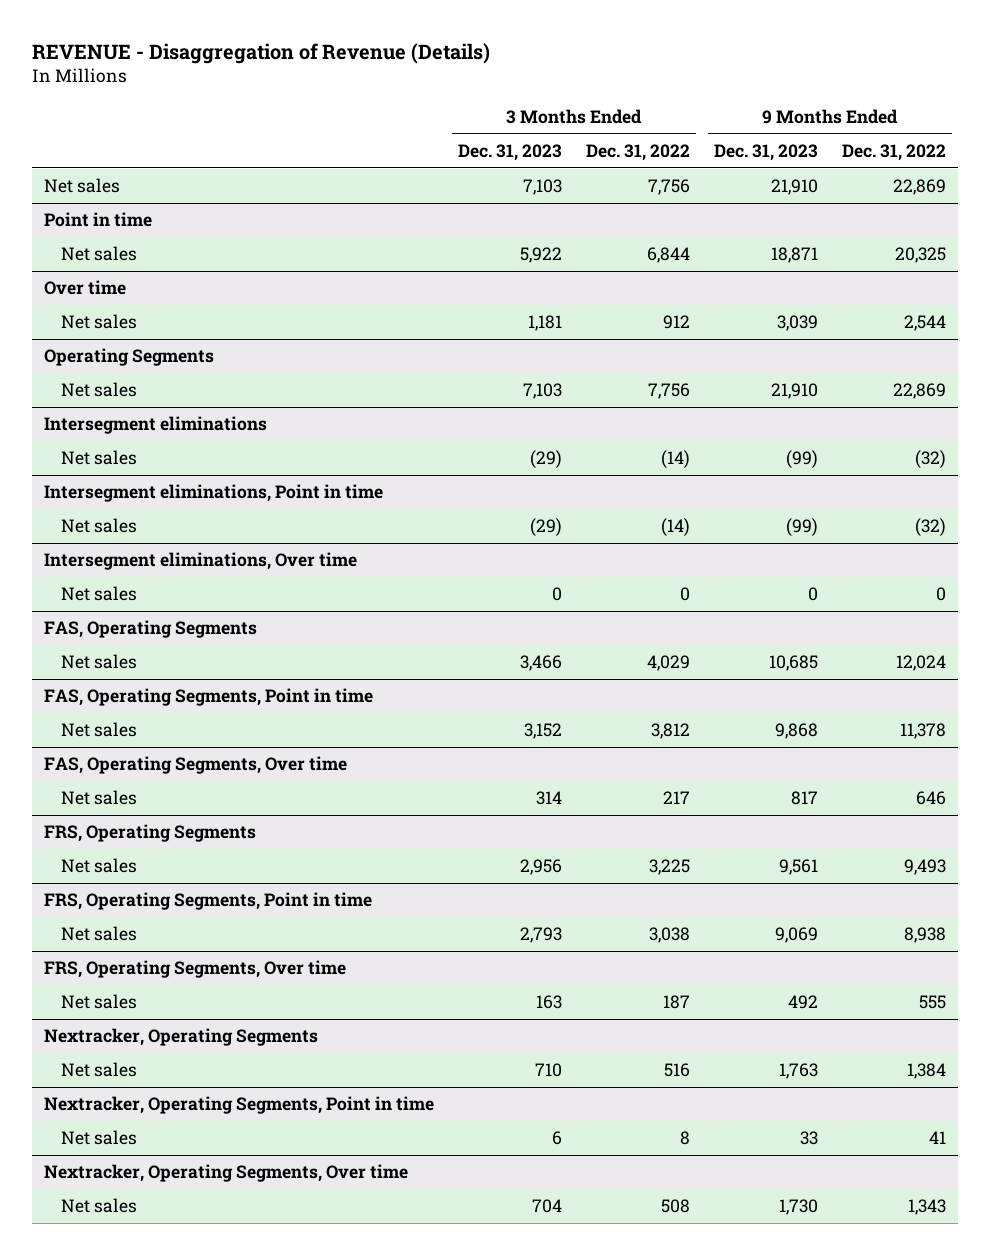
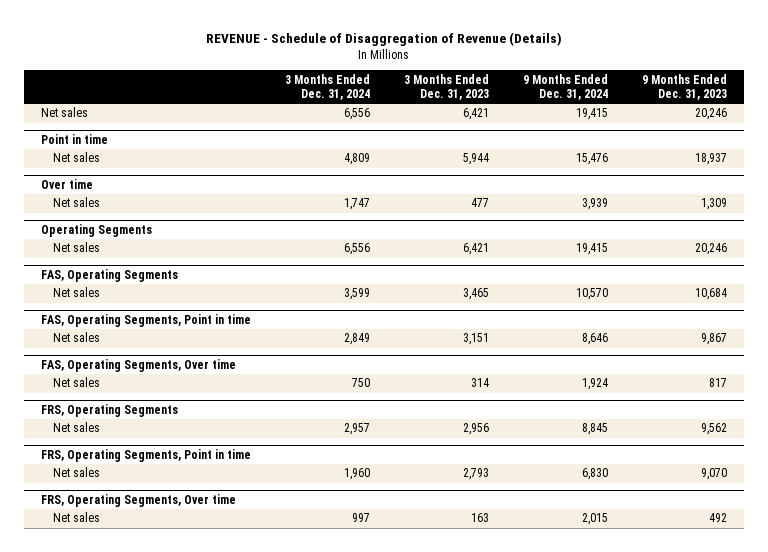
- REVENUE - Disaggregation of Revenue (Details)
+ REVENUE - Schedule of Disaggregation of Revenue (Details)
- | 3 Months Ended Dec. 31, 2023 | 3 Months Ended Dec. 31, 2022 | 9 Months Ended Dec. 31, 2023 | 9 Months Ended Dec. 31, 2022
+ | 3 Months Ended Dec. 31, 2024 | 3 Months Ended Dec. 31, 2023 | 9 Months Ended Dec. 31, 2024 | 9 Months Ended Dec. 31, 2023
- Net sales | 7,103 | 7,756 | 21,910 | 22,869
+ Net sales | 6,556 | 6,421 | 19,415 | 20,246
@ Point in time
- Net sales | 5,922 | 6,844 | 18,871 | 20,325
+ Net sales | 4,809 | 5,944 | 15,476 | 18,937
@ Over time
- Net sales | 1,181 | 912 | 3,039 | 2,544
+ Net sales | 1,747 | 477 | 3,939 | 1,309
@ Operating Segments
- Net sales | 7,103 | 7,756 | 21,910 | 22,869
- Intersegment eliminations
- Net sales | (29) | (14) | (99) | (32)
- Intersegment eliminations, Point in time
- Net sales | (29) | (14) | (99) | (32)
- Intersegment eliminations, Over time
- Net sales | 0 | 0 | 0 | 0
@ Operating Segments
+ Net sales | 6,556 | 6,421 | 19,415 | 20,246
@ FAS, Operating Segments
- Net sales | 3,466 | 4,029 | 10,685 | 12,024
+ Net sales | 3,599 | 3,465 | 10,570 | 10,684
@ FAS, Operating Segments, Point in time
- Net sales | 3,152 | 3,812 | 9,868 | 11,378
+ Net sales | 2,849 | 3,151 | 8,646 | 9,867
@ FRS, Operating Segments
- Net sales | 2,956 | 3,225 | 9,561 | 9,493
+ Net sales | 2,957 | 2,956 | 8,845 | 9,562
@ FRS, Operating Segments, Point in time
- Net sales | 2,793 | 3,038 | 9,069 | 8,938
+ Net sales | 1,960 | 2,793 | 6,830 | 9,070
- Nextracker, Operating Segments
- Net sales | 710 | 516 | 1,763 | 1,384
- Nextracker, Operating Segments, Point in time
- Net sales | 6 | 8 | 33 | 41
- Nextracker, Operating Segments, Over time
- Net sales | 704 | 508 | 1,730 | 1,343

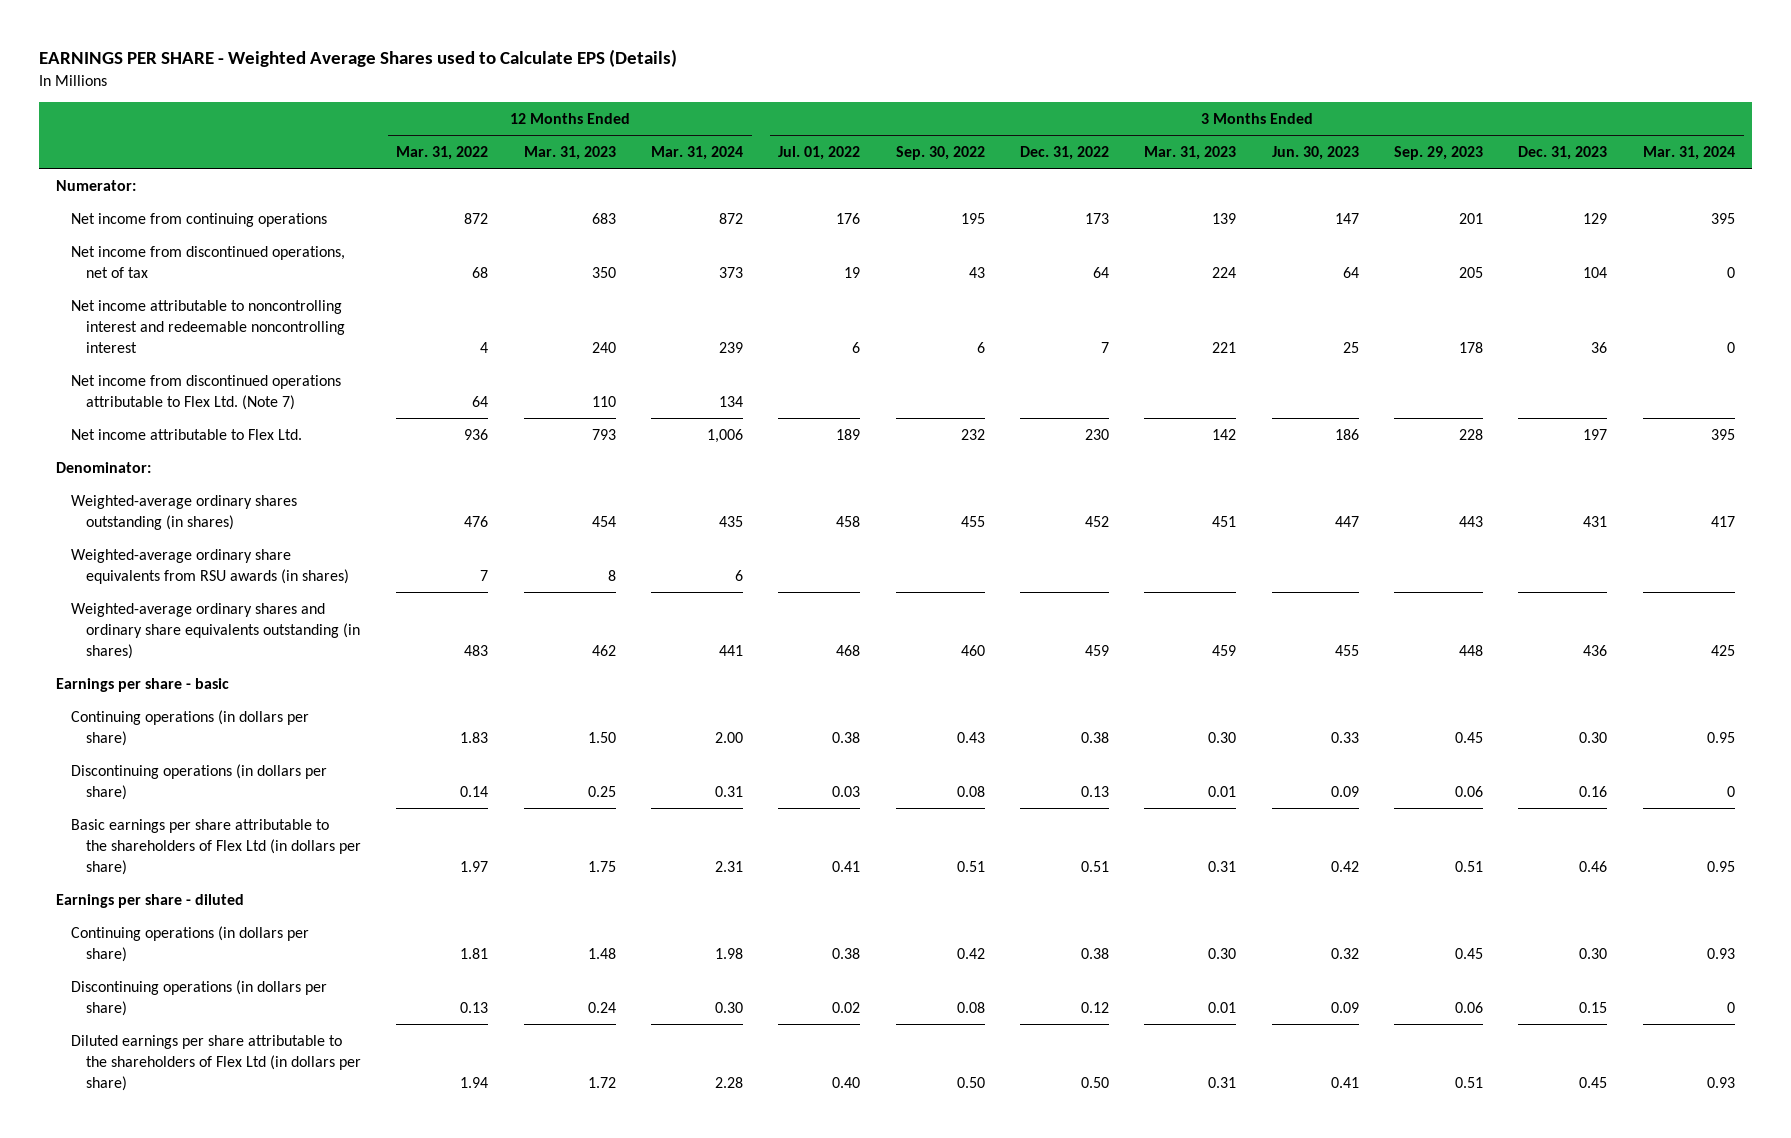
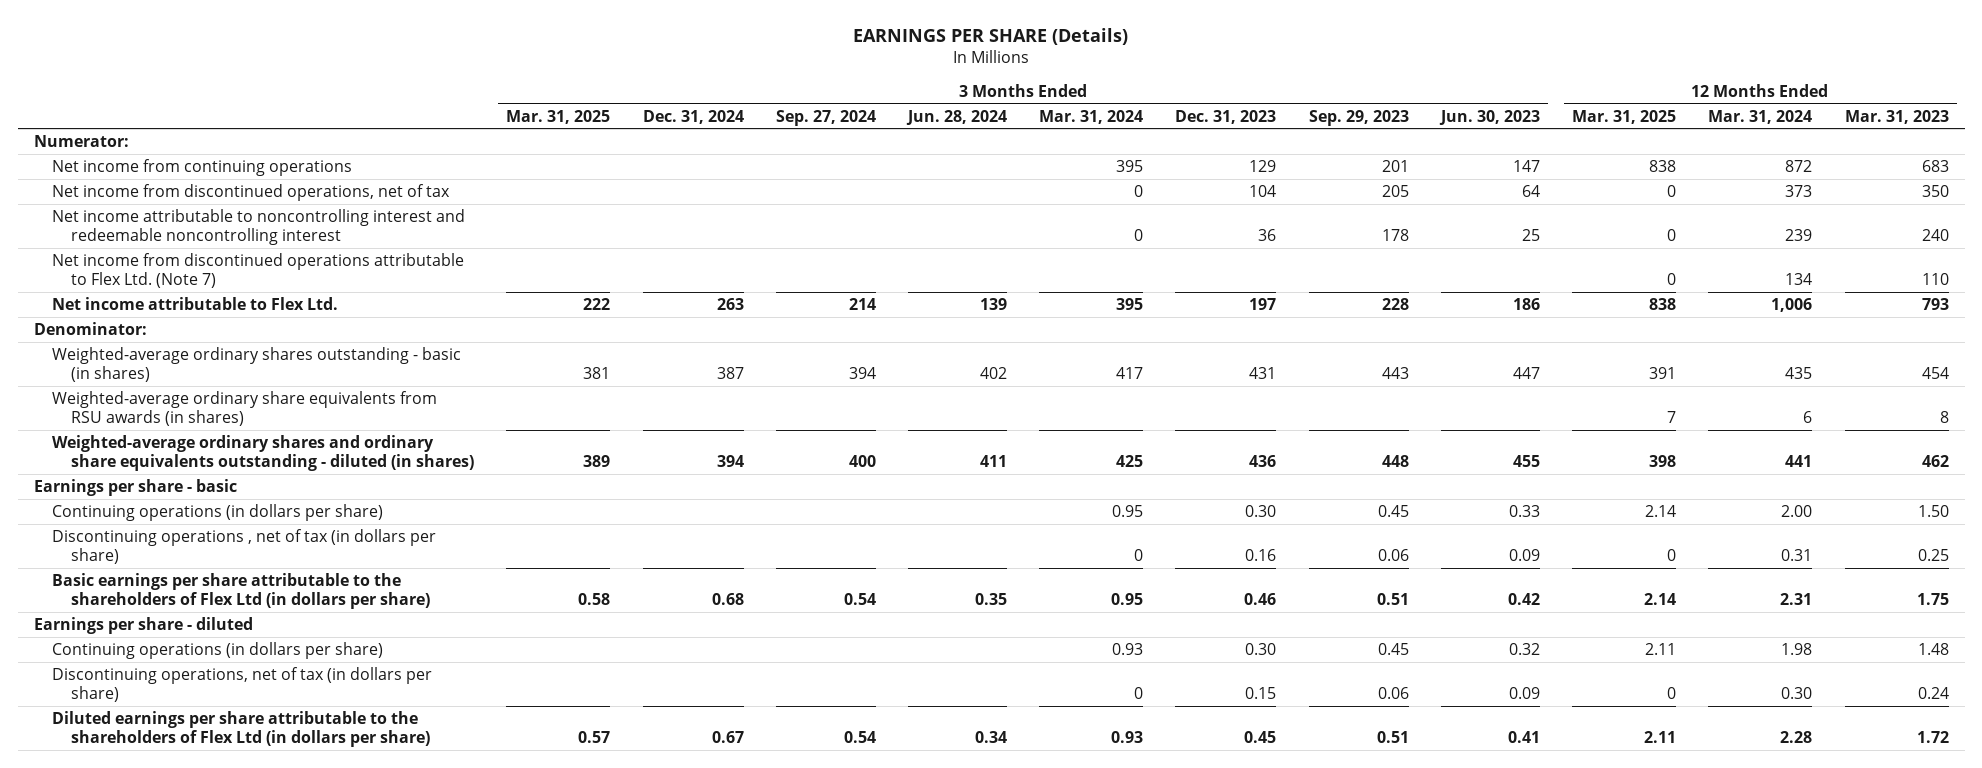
- EARNINGS PER SHARE - Weighted Average Shares used to Calculate EPS (Details)
+ EARNINGS PER SHARE (Details)
- | 12 Months Ended Mar. 31, 2022 | 12 Months Ended Mar. 31, 2023 | 12 Months Ended Mar. 31, 2024 | 3 Months Ended Jul. 01, 2022 | 3 Months Ended Sep. 30, 2022 | 3 Months Ended Dec. 31, 2022 | 3 Months Ended Mar. 31, 2023 | 3 Months Ended Jun. 30, 2023 | 3 Months Ended Sep. 29, 2023 | 3 Months Ended Dec. 31, 2023 | 3 Months Ended Mar. 31, 2024
+ | 3 Months Ended Mar. 31, 2025 | 3 Months Ended Dec. 31, 2024 | 3 Months Ended Sep. 27, 2024 | 3 Months Ended Jun. 28, 2024 | 3 Months Ended Mar. 31, 2024 | 3 Months Ended Dec. 31, 2023 | 3 Months Ended Sep. 29, 2023 | 3 Months Ended Jun. 30, 2023 | 12 Months Ended Mar. 31, 2025 | 12 Months Ended Mar. 31, 2024 | 12 Months Ended Mar. 31, 2023
- Weighted-average ordinary shares outstanding (in shares) | 476 | 454 | 435 | 458 | 455 | 452 | 451 | 447 | 443 | 431 | 417
+ Weighted-average ordinary shares outstanding - basic (in shares) | 381 | 387 | 394 | 402 | 417 | 431 | 443 | 447 | 391 | 435 | 454
- Weighted-average ordinary shares and ordinary share equivalents outstanding (in shares) | 483 | 462 | 441 | 468 | 460 | 459 | 459 | 455 | 448 | 436 | 425
+ Weighted-average ordinary shares and ordinary share equivalents outstanding - diluted (in shares) | 389 | 394 | 400 | 411 | 425 | 436 | 448 | 455 | 398 | 441 | 462
- Discontinuing operations (in dollars per share) | 0.14 | 0.25 | 0.31 | 0.03 | 0.08 | 0.13 | 0.01 | 0.09 | 0.06 | 0.16 | 0
+ Discontinuing operations , net of tax (in dollars per share) | | | | | 0 | 0.16 | 0.06 | 0.09 | 0 | 0.31 | 0.25
- Discontinuing operations (in dollars per share) | 0.13 | 0.24 | 0.30 | 0.02 | 0.08 | 0.12 | 0.01 | 0.09 | 0.06 | 0.15 | 0
+ Discontinuing operations, net of tax (in dollars per share) | | | | | 0 | 0.15 | 0.06 | 0.09 | 0 | 0.30 | 0.24

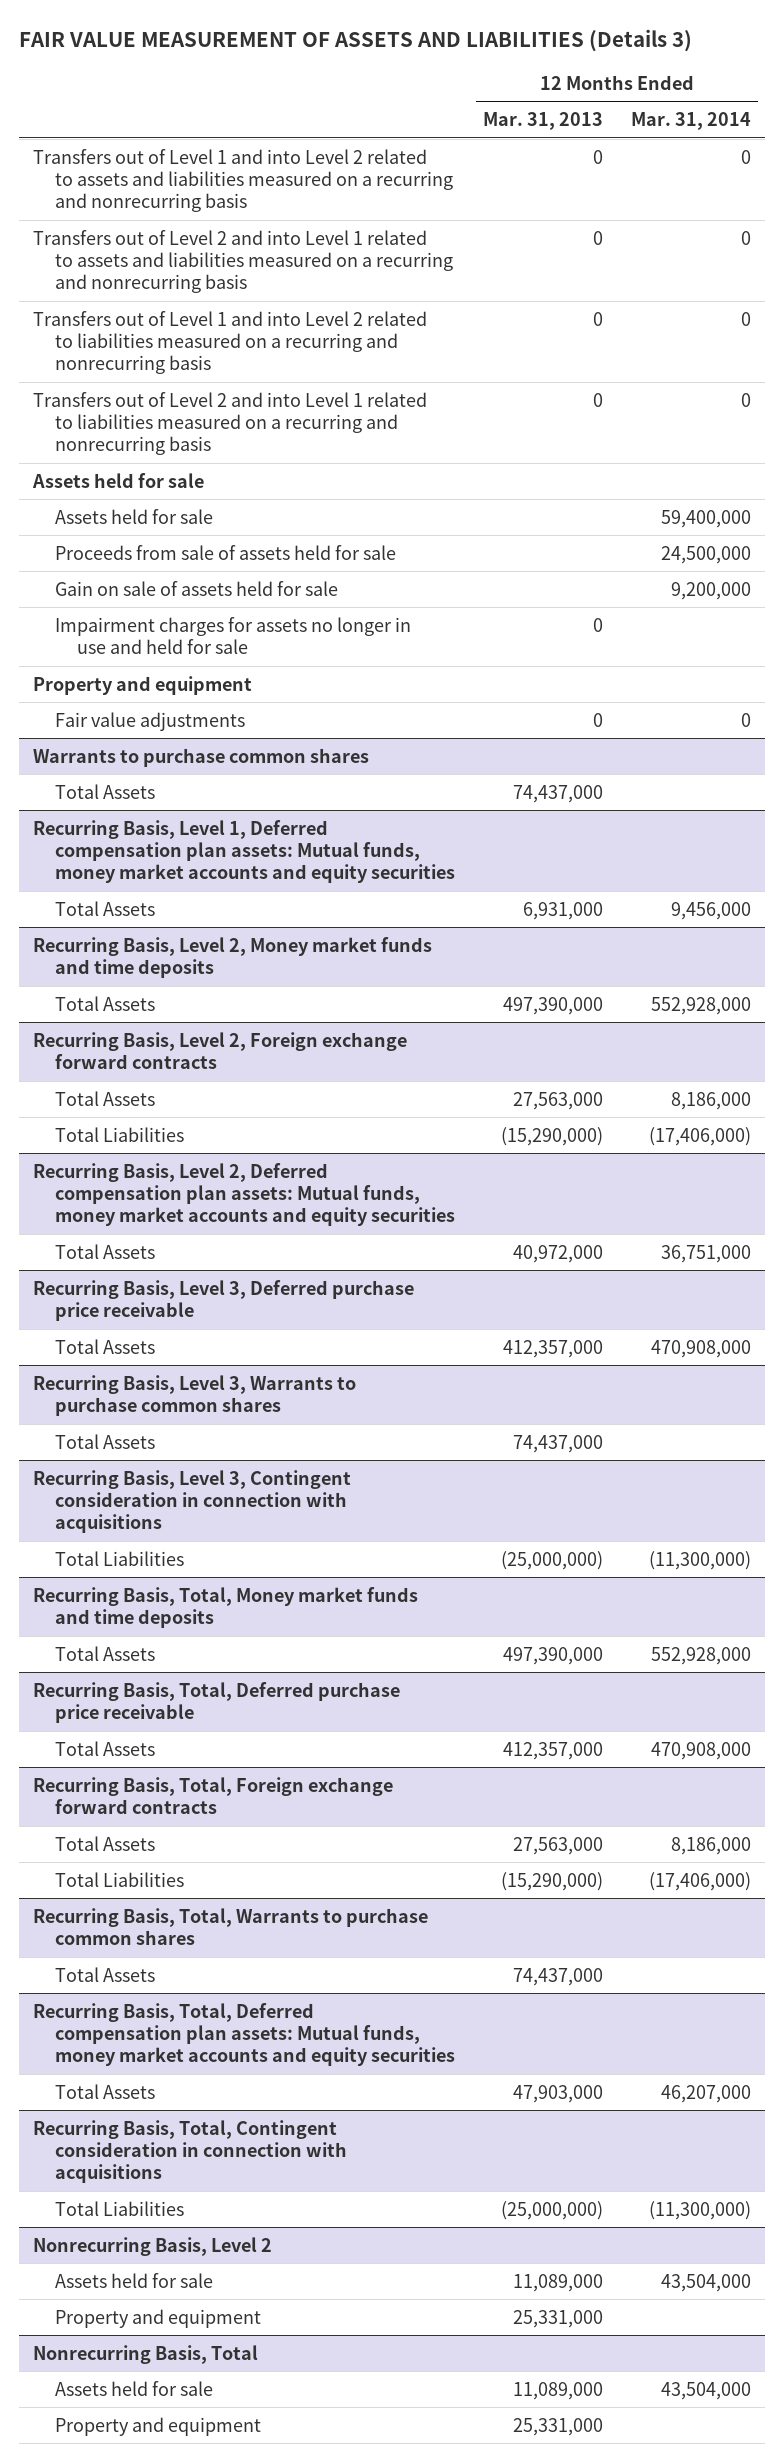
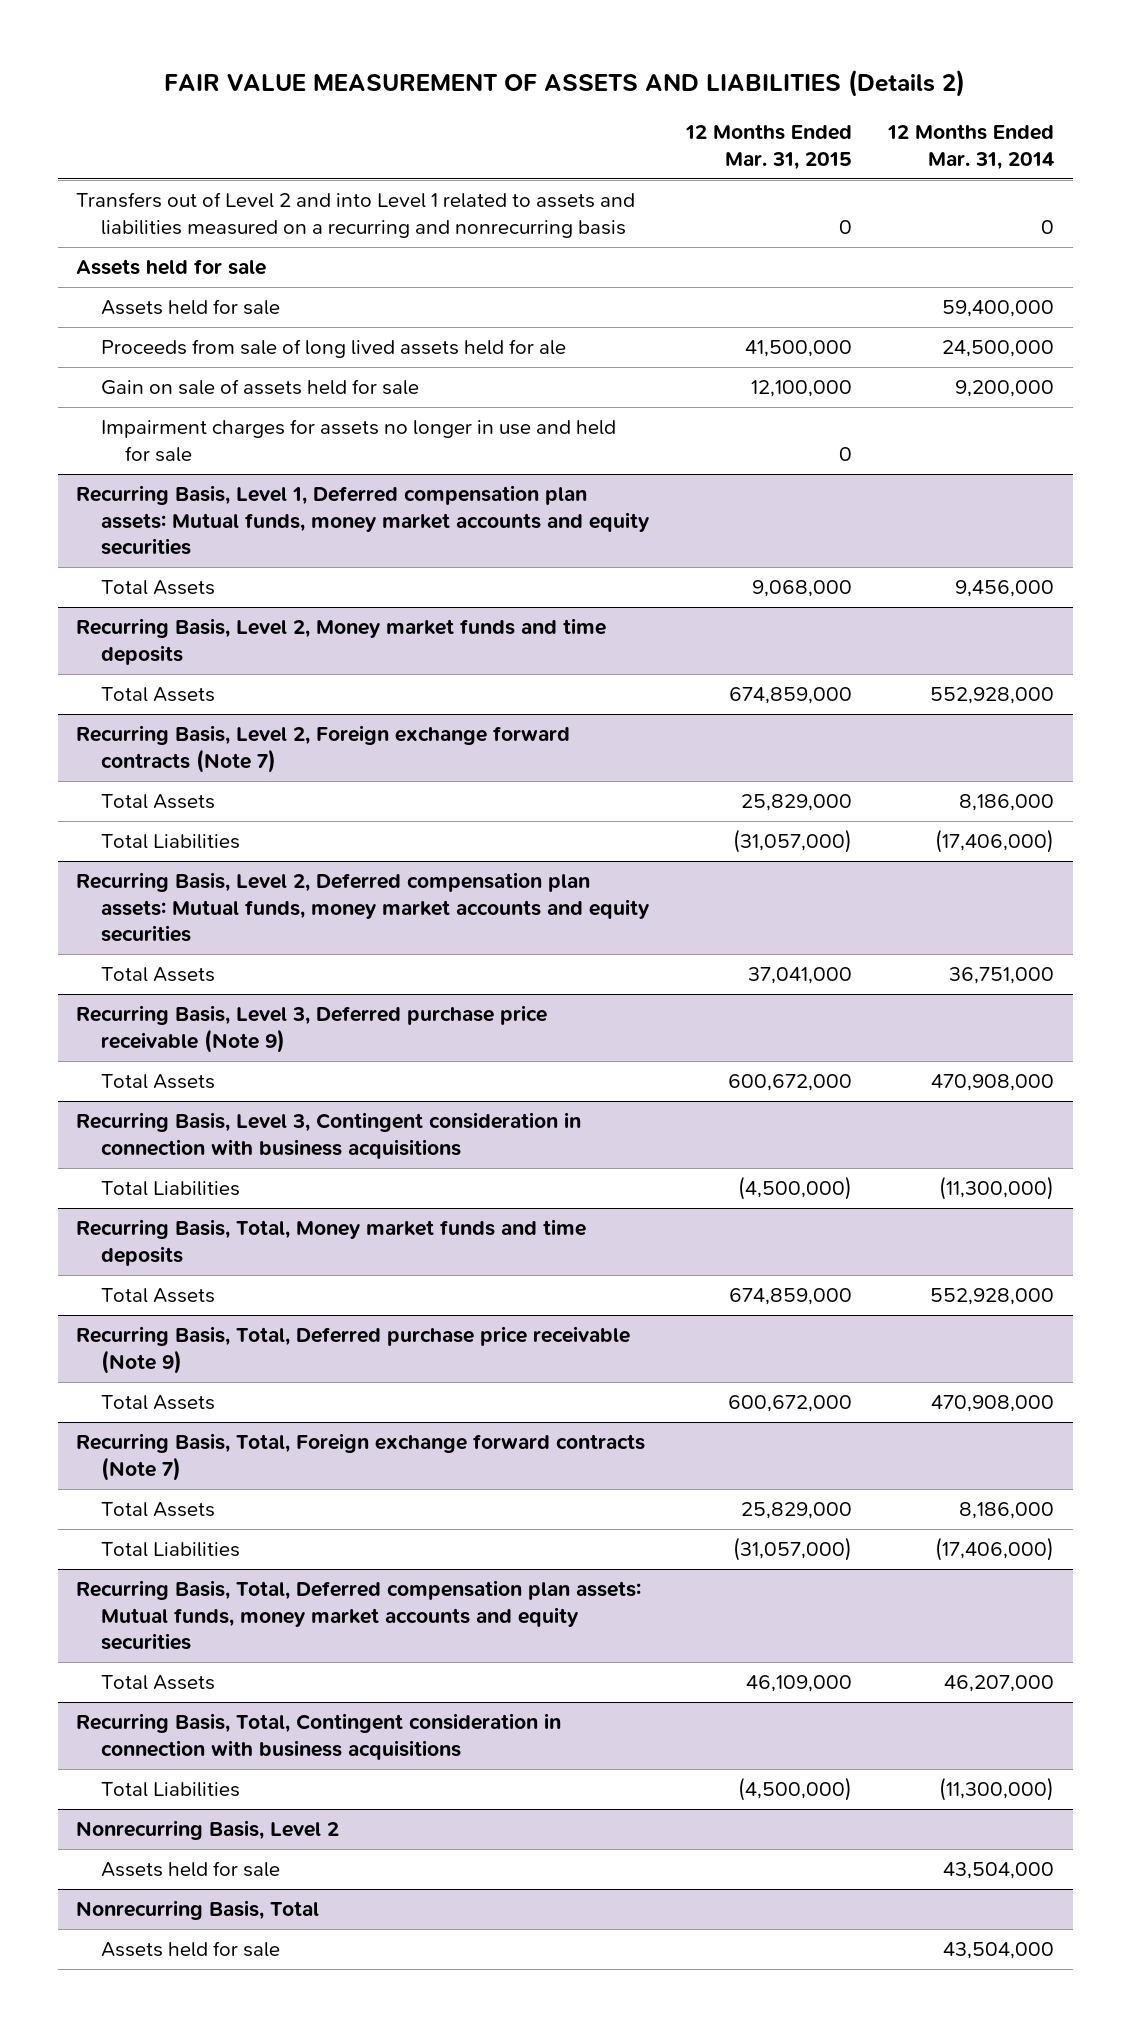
- FAIR VALUE MEASUREMENT OF ASSETS AND LIABILITIES (Details 3)
+ FAIR VALUE MEASUREMENT OF ASSETS AND LIABILITIES (Details 2)
- | 12 Months Ended Mar. 31, 2013 | 12 Months Ended Mar. 31, 2014
+ | 12 Months Ended Mar. 31, 2015 | 12 Months Ended Mar. 31, 2014
- Transfers out of Level 1 and into Level 2 related to assets and liabilities measured on a recurring and nonrecurring basis | 0 | 0
- Transfers out of Level 1 and into Level 2 related to liabilities measured on a recurring and nonrecurring basis | 0 | 0
- Transfers out of Level 2 and into Level 1 related to liabilities measured on a recurring and nonrecurring basis | 0 | 0
- Proceeds from sale of assets held for sale | | 24,500,000
+ Proceeds from sale of long lived assets held for ale | 41,500,000 | 24,500,000
- Property and equipment
- Fair value adjustments | 0 | 0
- Warrants to purchase common shares
- Total Assets | 74,437,000 |
- Recurring Basis, Level 2, Foreign exchange forward contracts
+ Recurring Basis, Level 2, Foreign exchange forward contracts (Note 7)
- Recurring Basis, Level 3, Deferred purchase price receivable
+ Recurring Basis, Level 3, Deferred purchase price receivable (Note 9)
- Recurring Basis, Level 3, Warrants to purchase common shares
- Total Assets | 74,437,000 |
- Recurring Basis, Level 3, Contingent consideration in connection with acquisitions
+ Recurring Basis, Level 3, Contingent consideration in connection with business acquisitions
- Recurring Basis, Total, Deferred purchase price receivable
+ Recurring Basis, Total, Deferred purchase price receivable (Note 9)
- Recurring Basis, Total, Foreign exchange forward contracts
+ Recurring Basis, Total, Foreign exchange forward contracts (Note 7)
- Recurring Basis, Total, Warrants to purchase common shares
- Total Assets | 74,437,000 |
- Recurring Basis, Total, Contingent consideration in connection with acquisitions
+ Recurring Basis, Total, Contingent consideration in connection with business acquisitions
@ Nonrecurring Basis, Level 2
- Property and equipment | 25,331,000 |
@ Nonrecurring Basis, Total
- Property and equipment | 25,331,000 |

